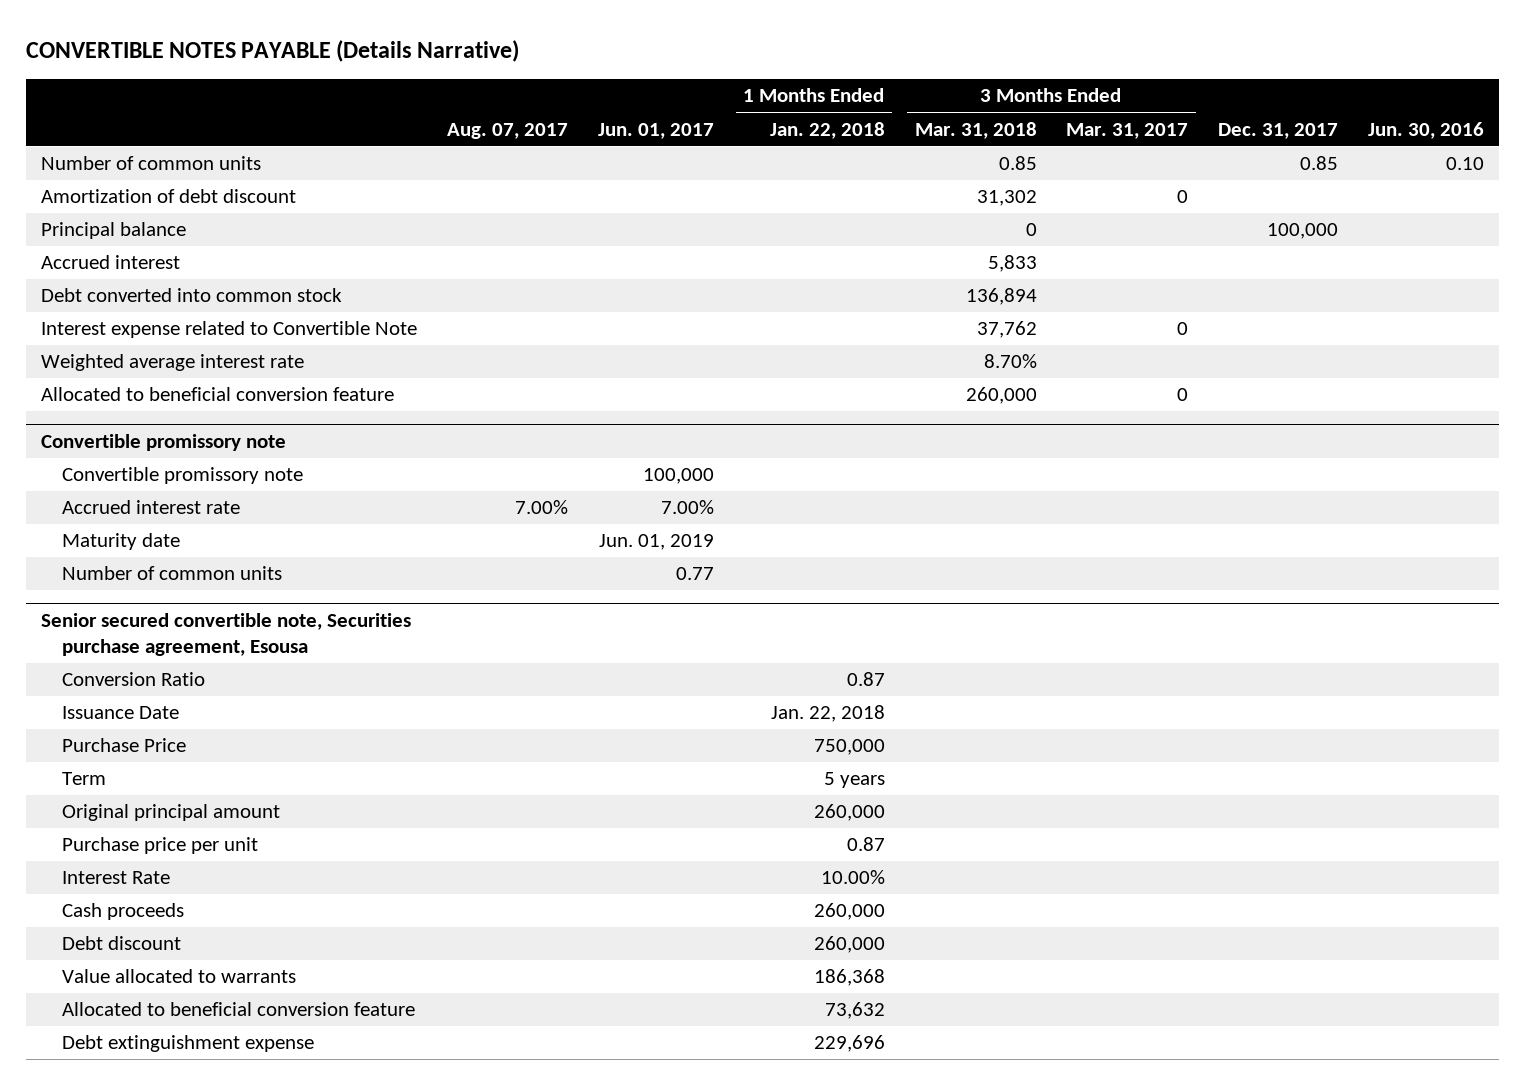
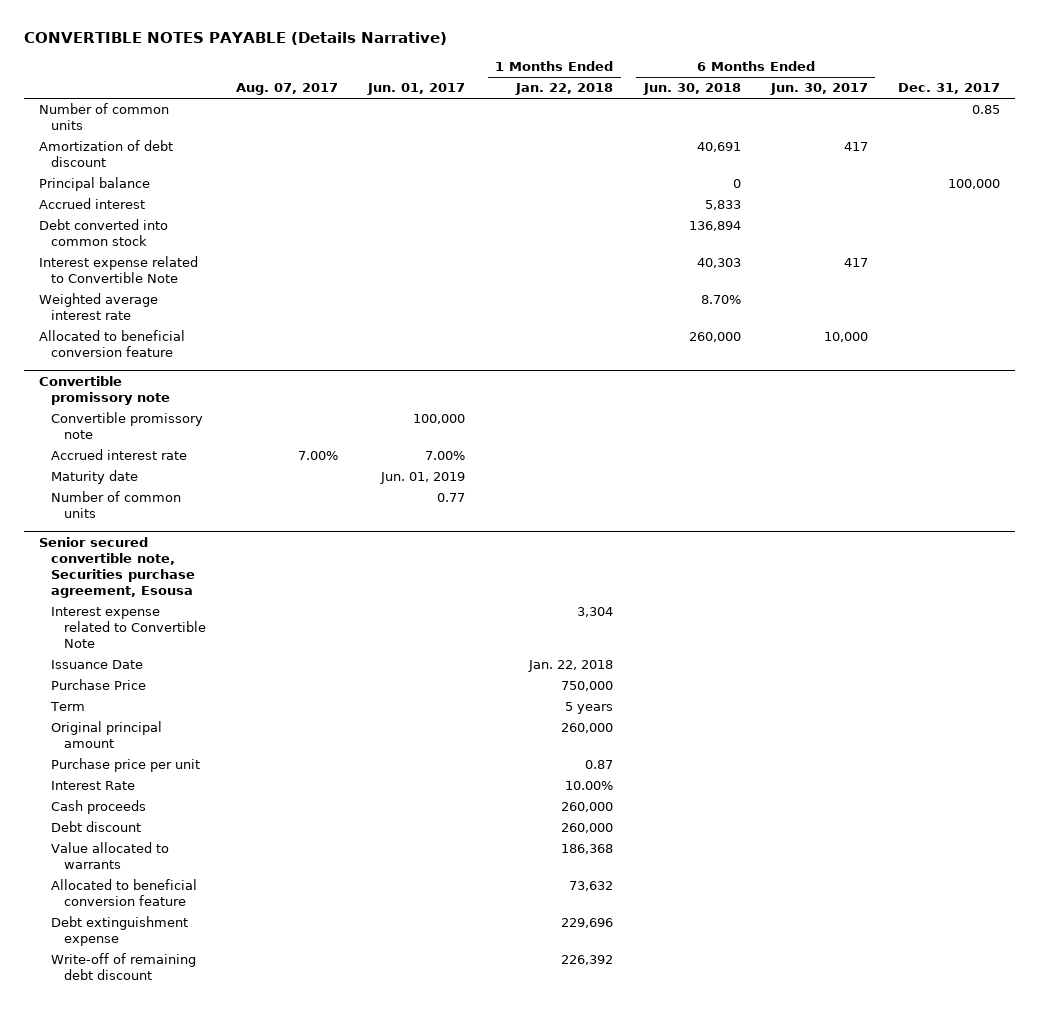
- | Aug. 07, 2017 | Jun. 01, 2017 | 1 Months Ended Jan. 22, 2018 | 3 Months Ended Mar. 31, 2018 | 3 Months Ended Mar. 31, 2017 | Dec. 31, 2017 | Jun. 30, 2016
+ | Aug. 07, 2017 | Jun. 01, 2017 | 1 Months Ended Jan. 22, 2018 | 6 Months Ended Jun. 30, 2018 | 6 Months Ended Jun. 30, 2017 | Dec. 31, 2017
@ Senior secured convertible note, Securities purchase agreement, Esousa
- Conversion Ratio | | | 0.87 | | | |
+ Interest expense related to Convertible Note | | | 3,304 | | |
+ Write-off of remaining debt discount | | | 226,392 | | |

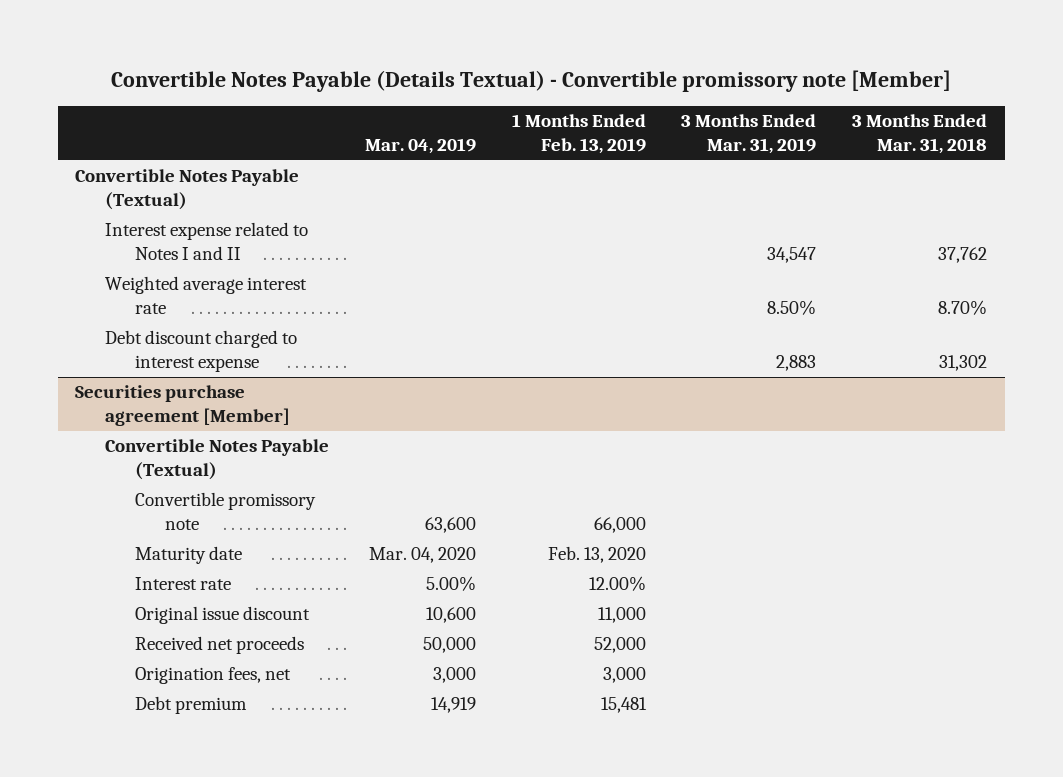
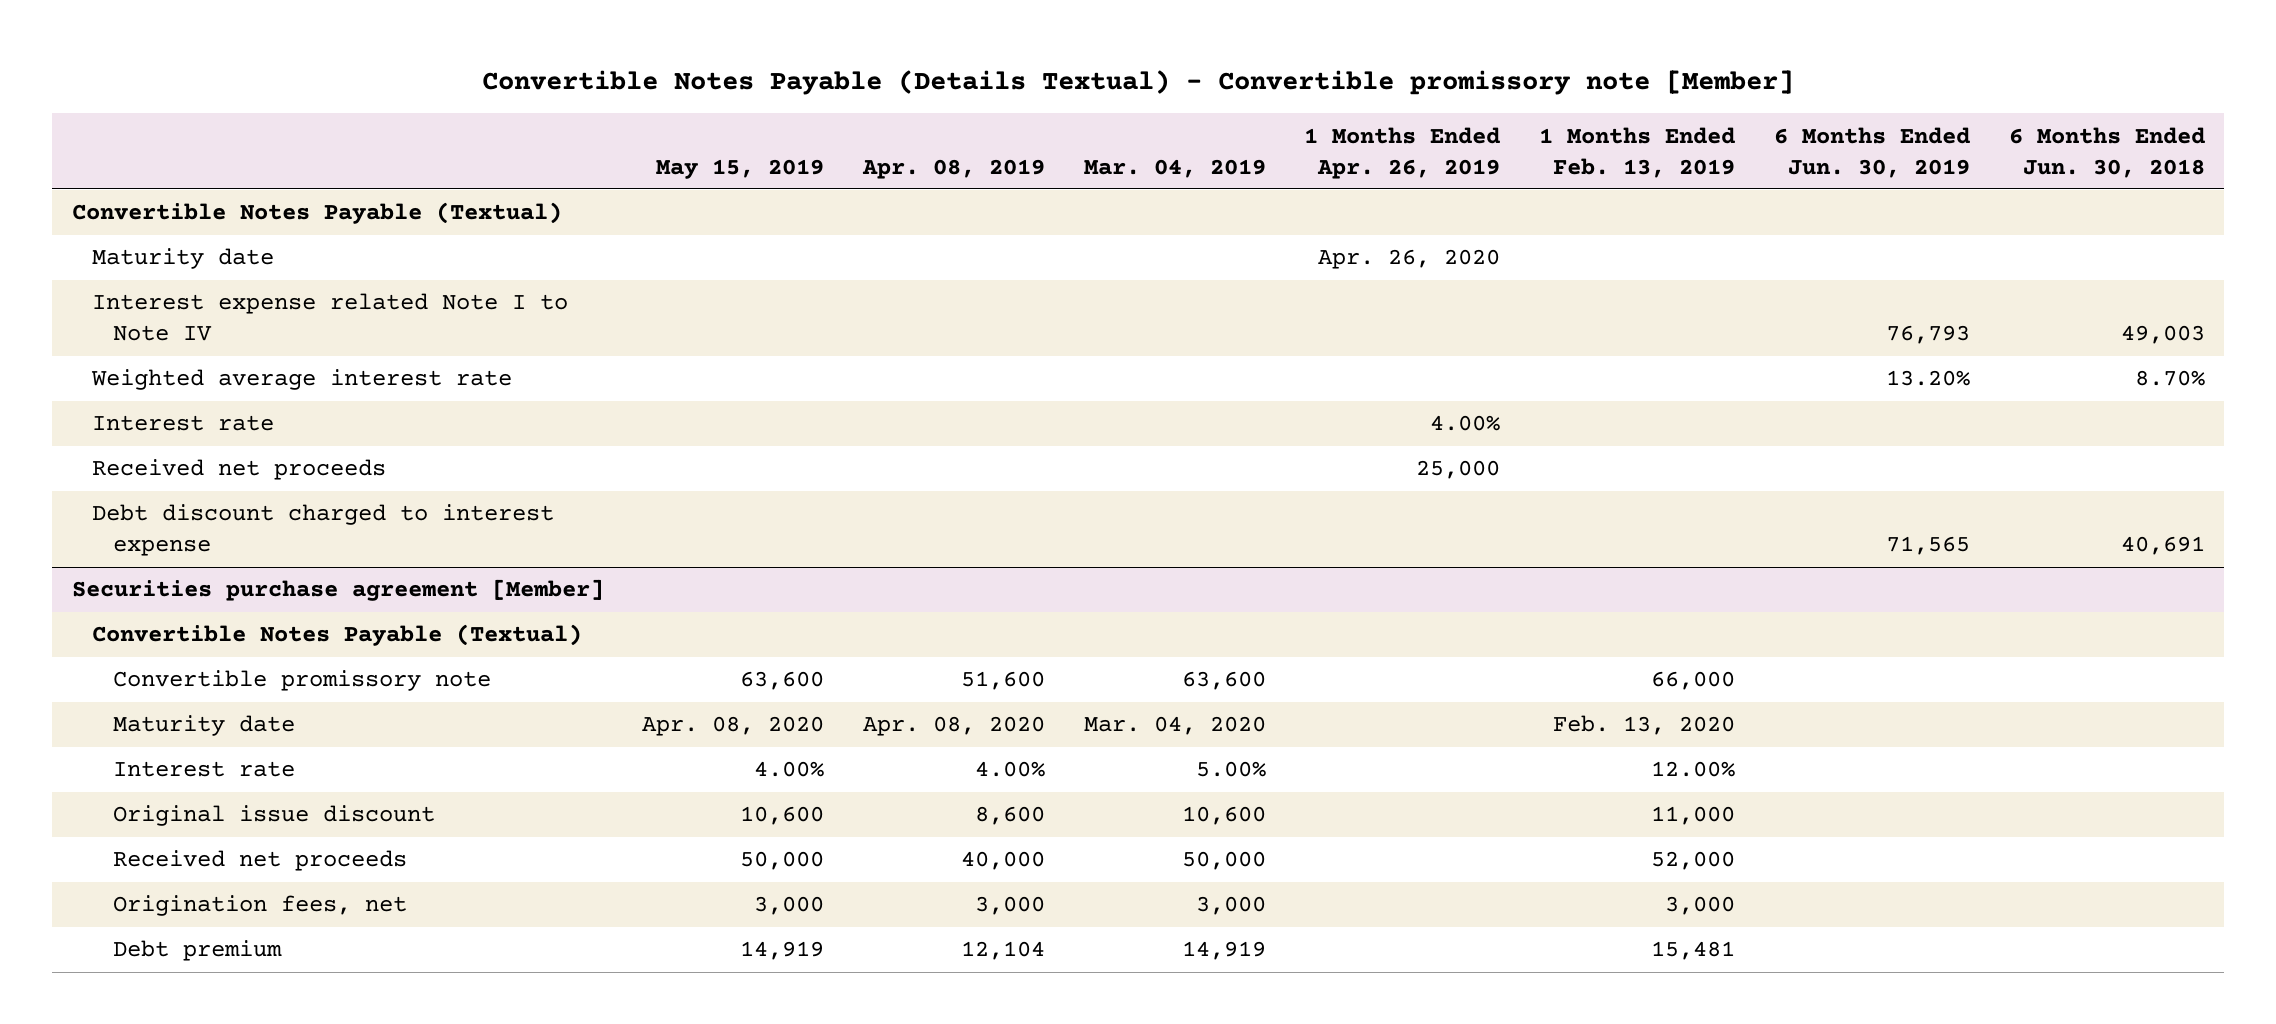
- | Mar. 04, 2019 | 1 Months Ended Feb. 13, 2019 | 3 Months Ended Mar. 31, 2019 | 3 Months Ended Mar. 31, 2018
+ | May 15, 2019 | Apr. 08, 2019 | Mar. 04, 2019 | 1 Months Ended Apr. 26, 2019 | 1 Months Ended Feb. 13, 2019 | 6 Months Ended Jun. 30, 2019 | 6 Months Ended Jun. 30, 2018
- Interest expense related to Notes I and II | | | 34,547 | 37,762
+ Maturity date | | | | Apr. 26, 2020 | | |
+ Interest expense related Note I to Note IV | | | | | | 76,793 | 49,003
+ Interest rate | | | | 4.00% | | |
+ Received net proceeds | | | | 25,000 | | |

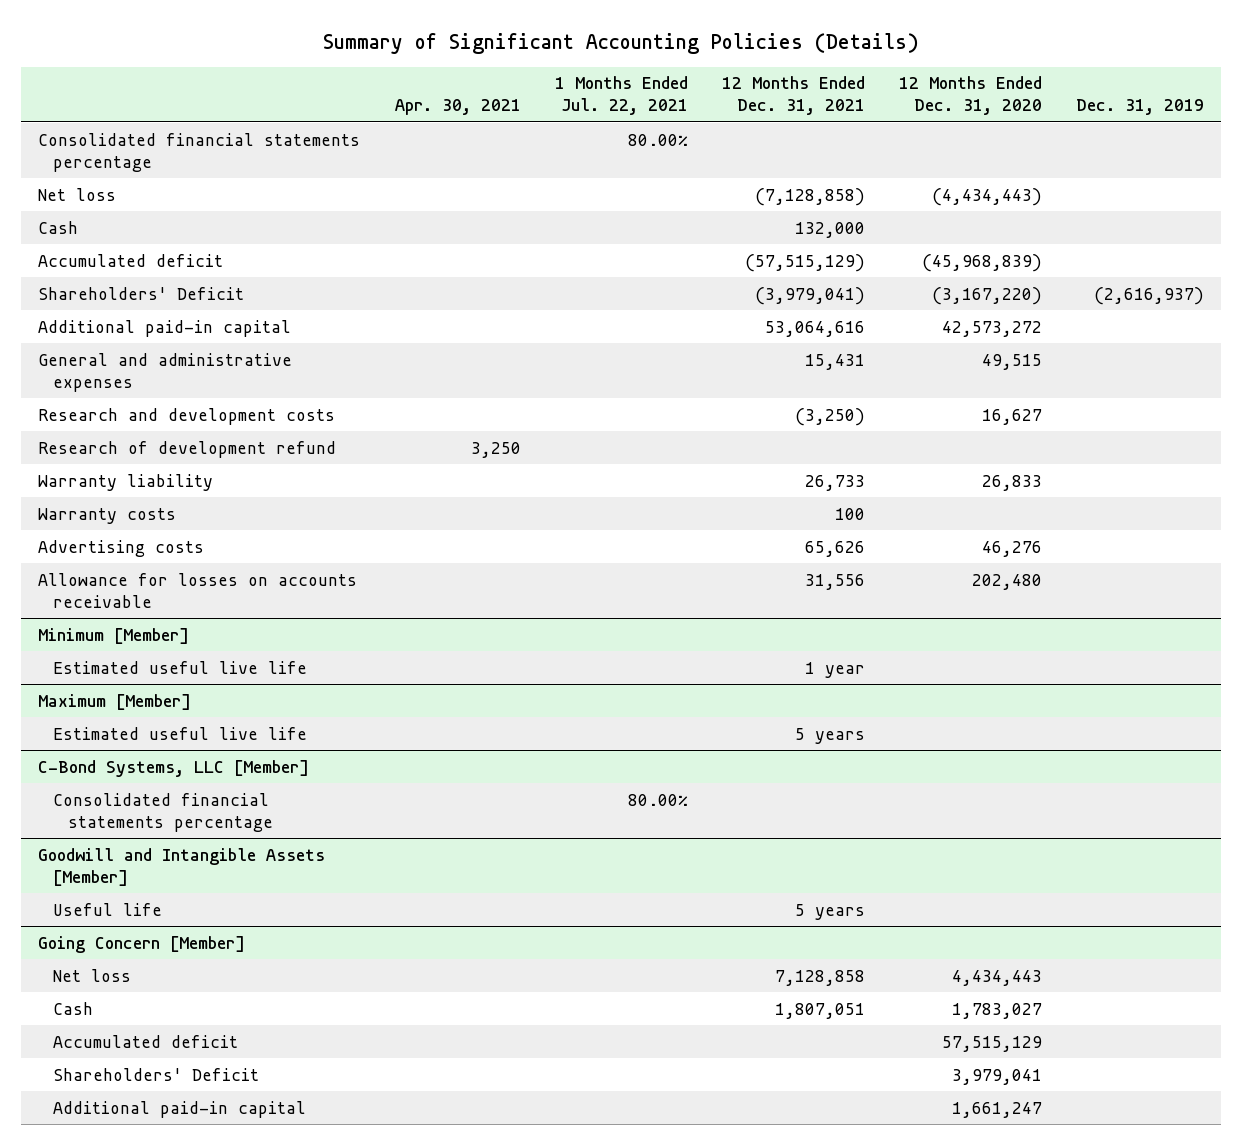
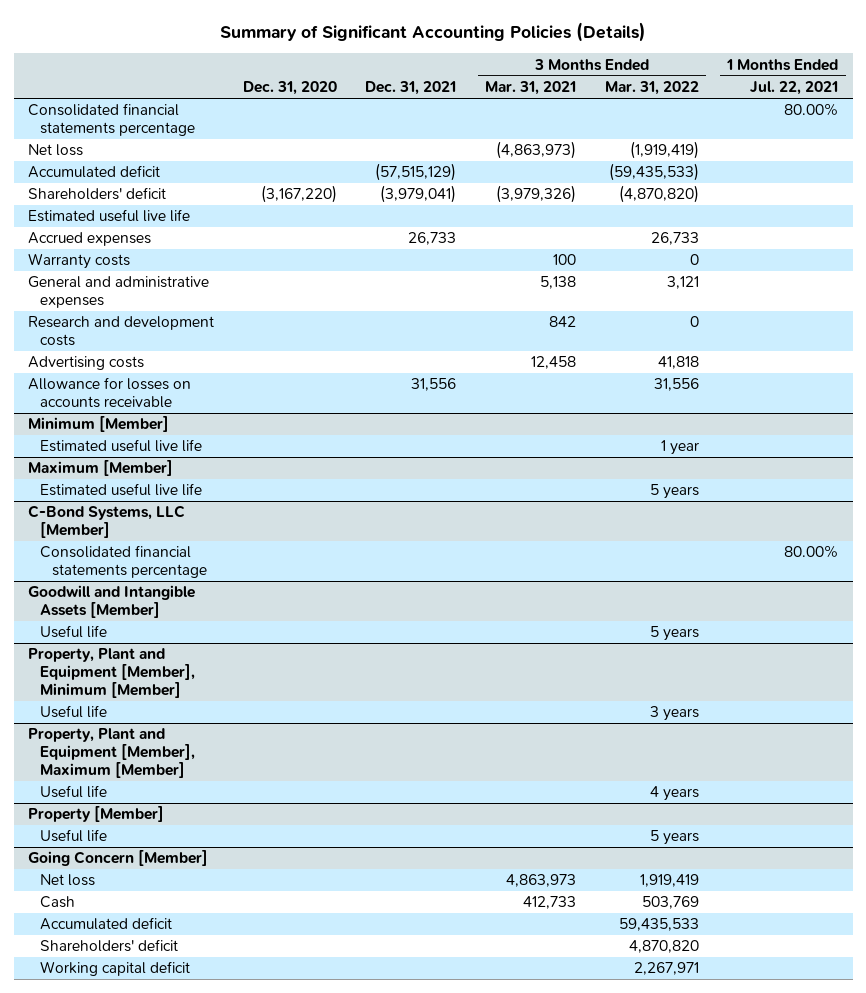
- | Apr. 30, 2021 | 1 Months Ended Jul. 22, 2021 | 12 Months Ended Dec. 31, 2021 | 12 Months Ended Dec. 31, 2020 | Dec. 31, 2019
+ | Dec. 31, 2020 | Dec. 31, 2021 | 3 Months Ended Mar. 31, 2021 | 3 Months Ended Mar. 31, 2022 | 1 Months Ended Jul. 22, 2021
- Cash | | | 132,000 | |
- Shareholders' Deficit | | | (3,979,041) | (3,167,220) | (2,616,937)
- Additional paid-in capital | | | 53,064,616 | 42,573,272 |
+ Shareholders' deficit | (3,167,220) | (3,979,041) | (3,979,326) | (4,870,820) |
+ Estimated useful live life
+ Accrued expenses | | 26,733 | | 26,733 |
moved up: Warranty costs | | | 100 | 0 |
- Research of development refund | 3,250 | | | |
- Warranty liability | | | 26,733 | 26,833 |
+ Property, Plant and Equipment [Member], Minimum [Member]
+ Useful life | | | | 3 years |
+ Property, Plant and Equipment [Member], Maximum [Member]
+ Useful life | | | | 4 years |
+ Property [Member]
+ Useful life | | | | 5 years |
@ Going Concern [Member]
- Shareholders' Deficit | | | | 3,979,041 |
- Additional paid-in capital | | | | 1,661,247 |
+ Shareholders' deficit | | | | 4,870,820 |
+ Working capital deficit | | | | 2,267,971 |

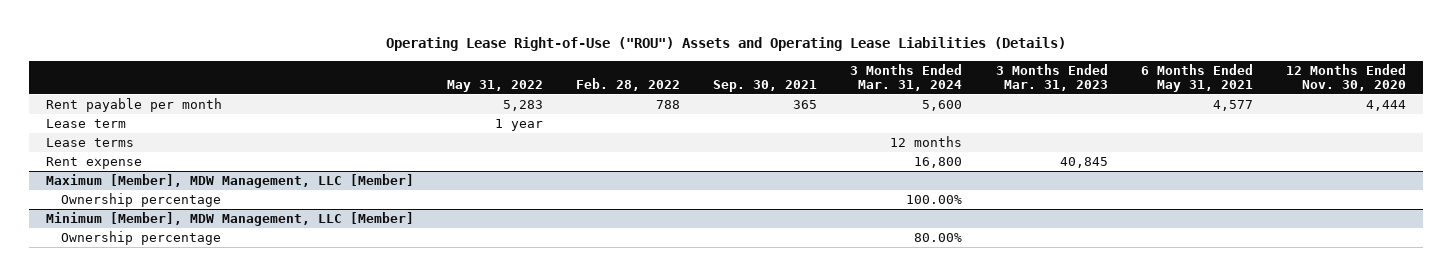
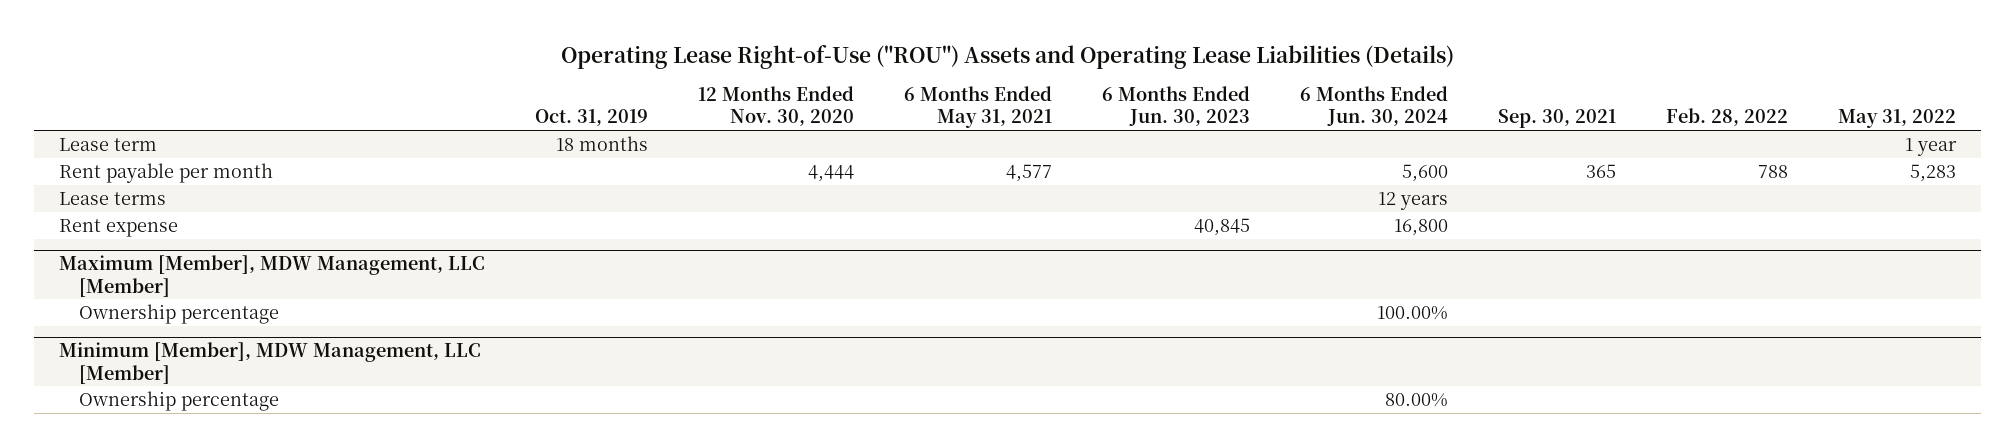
- | May 31, 2022 | Feb. 28, 2022 | Sep. 30, 2021 | 3 Months Ended Mar. 31, 2024 | 3 Months Ended Mar. 31, 2023 | 6 Months Ended May 31, 2021 | 12 Months Ended Nov. 30, 2020
+ | Oct. 31, 2019 | 12 Months Ended Nov. 30, 2020 | 6 Months Ended May 31, 2021 | 6 Months Ended Jun. 30, 2023 | 6 Months Ended Jun. 30, 2024 | Sep. 30, 2021 | Feb. 28, 2022 | May 31, 2022
moved down: Rent payable per month | | 4,444 | 4,577 | | 5,600 | 365 | 788 | 5,283

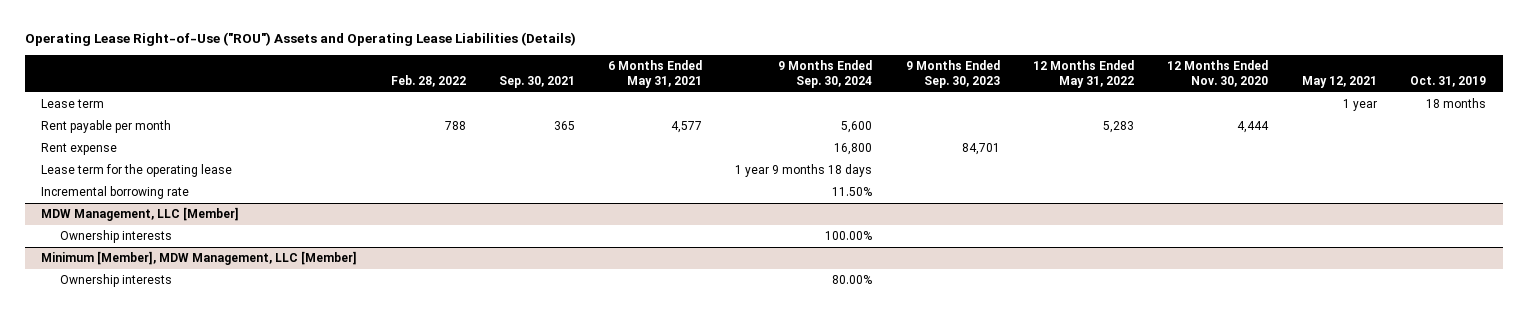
- | Oct. 31, 2019 | 12 Months Ended Nov. 30, 2020 | 6 Months Ended May 31, 2021 | 6 Months Ended Jun. 30, 2023 | 6 Months Ended Jun. 30, 2024 | Sep. 30, 2021 | Feb. 28, 2022 | May 31, 2022
+ | Feb. 28, 2022 | Sep. 30, 2021 | 6 Months Ended May 31, 2021 | 9 Months Ended Sep. 30, 2024 | 9 Months Ended Sep. 30, 2023 | 12 Months Ended May 31, 2022 | 12 Months Ended Nov. 30, 2020 | May 12, 2021 | Oct. 31, 2019
- Lease terms | | | | | 12 years | | |
- Maximum [Member], MDW Management, LLC [Member]
- Ownership percentage | | | | | 100.00% | | |
+ Lease term for the operating lease | | | | 1 year 9 months 18 days | | | | |
+ Incremental borrowing rate | | | | 11.50% | | | | |
+ MDW Management, LLC [Member]
+ Ownership interests | | | | 100.00% | | | | |
@ Minimum [Member], MDW Management, LLC [Member]
- Ownership percentage | | | | | 80.00% | | |
+ Ownership interests | | | | 80.00% | | | | |

